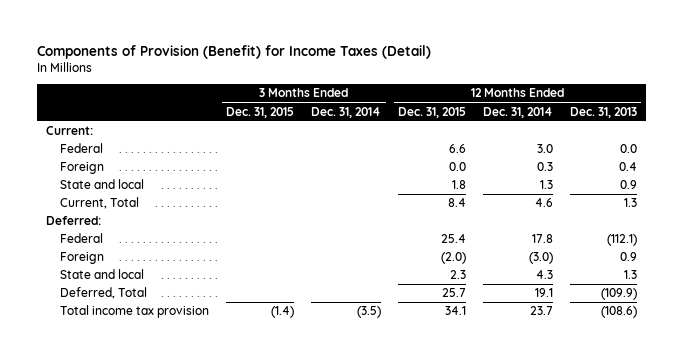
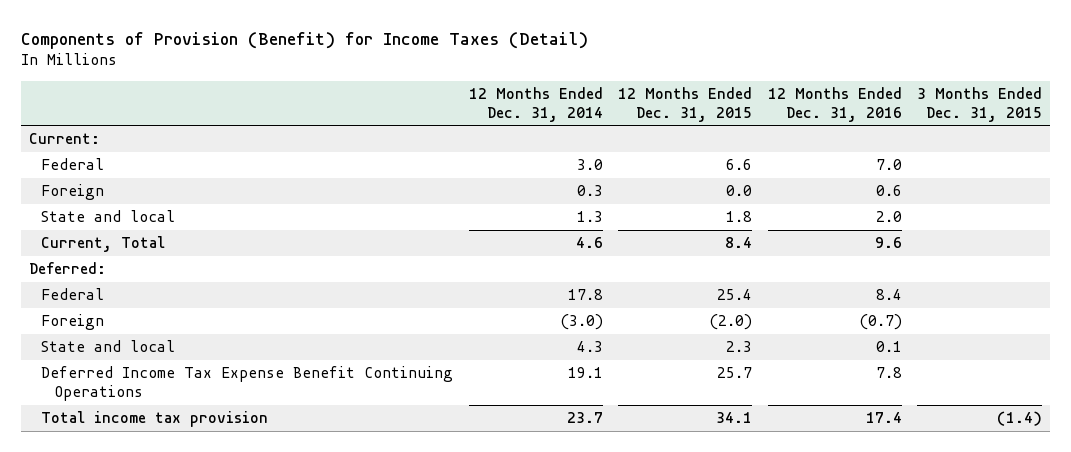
- | 3 Months Ended Dec. 31, 2015 | 3 Months Ended Dec. 31, 2014 | 12 Months Ended Dec. 31, 2015 | 12 Months Ended Dec. 31, 2014 | 12 Months Ended Dec. 31, 2013
+ | 12 Months Ended Dec. 31, 2014 | 12 Months Ended Dec. 31, 2015 | 12 Months Ended Dec. 31, 2016 | 3 Months Ended Dec. 31, 2015
- Deferred, Total | | | 25.7 | 19.1 | (109.9)
+ Deferred Income Tax Expense Benefit Continuing Operations | 19.1 | 25.7 | 7.8 |

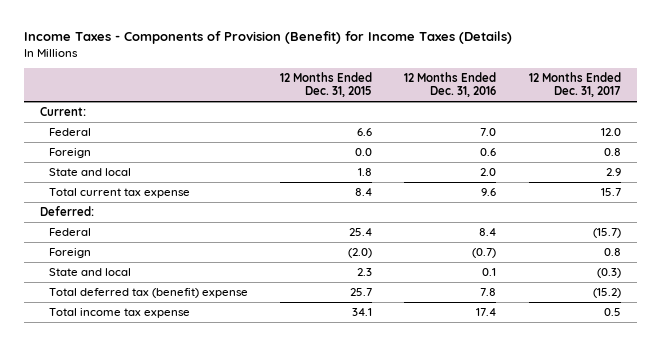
- Components of Provision (Benefit) for Income Taxes (Detail)
+ Income Taxes - Components of Provision (Benefit) for Income Taxes (Details)
- | 12 Months Ended Dec. 31, 2014 | 12 Months Ended Dec. 31, 2015 | 12 Months Ended Dec. 31, 2016 | 3 Months Ended Dec. 31, 2015
+ | 12 Months Ended Dec. 31, 2015 | 12 Months Ended Dec. 31, 2016 | 12 Months Ended Dec. 31, 2017
- Current, Total | 4.6 | 8.4 | 9.6 |
+ Total current tax expense | 8.4 | 9.6 | 15.7
- Deferred Income Tax Expense Benefit Continuing Operations | 19.1 | 25.7 | 7.8 |
- Total income tax provision | 23.7 | 34.1 | 17.4 | (1.4)
+ Total deferred tax (benefit) expense | 25.7 | 7.8 | (15.2)
+ Total income tax expense | 34.1 | 17.4 | 0.5

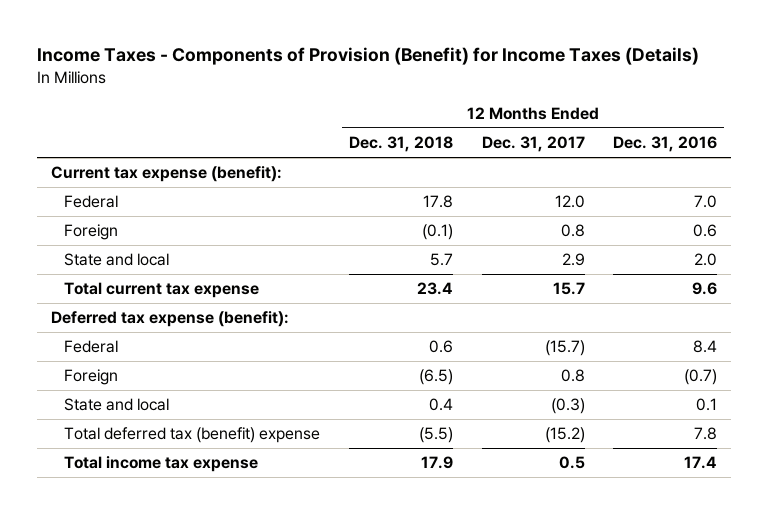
- | 12 Months Ended Dec. 31, 2015 | 12 Months Ended Dec. 31, 2016 | 12 Months Ended Dec. 31, 2017
+ | 12 Months Ended Dec. 31, 2018 | 12 Months Ended Dec. 31, 2017 | 12 Months Ended Dec. 31, 2016
- Current:
+ Current tax expense (benefit):
- Deferred:
+ Deferred tax expense (benefit):

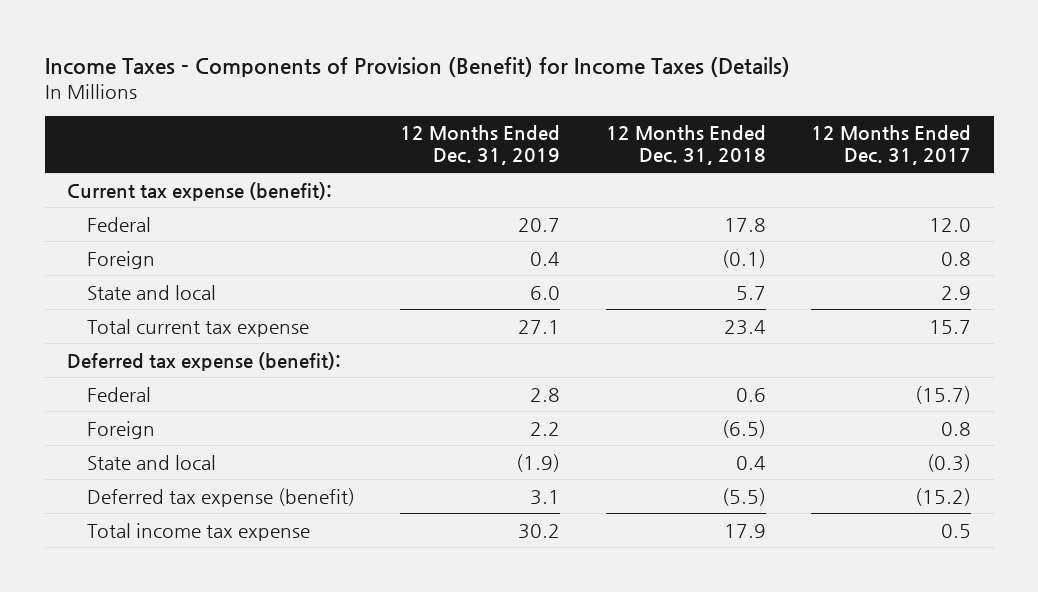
- | 12 Months Ended Dec. 31, 2018 | 12 Months Ended Dec. 31, 2017 | 12 Months Ended Dec. 31, 2016
+ | 12 Months Ended Dec. 31, 2019 | 12 Months Ended Dec. 31, 2018 | 12 Months Ended Dec. 31, 2017
- Total deferred tax (benefit) expense | (5.5) | (15.2) | 7.8
+ Deferred tax expense (benefit) | 3.1 | (5.5) | (15.2)

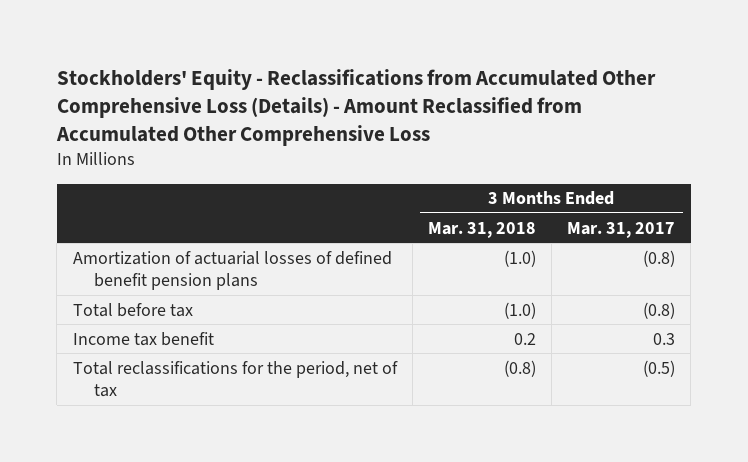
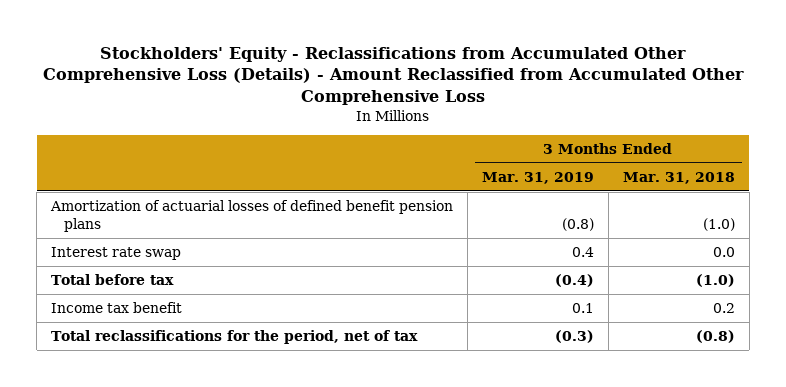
- | 3 Months Ended Mar. 31, 2018 | 3 Months Ended Mar. 31, 2017
+ | 3 Months Ended Mar. 31, 2019 | 3 Months Ended Mar. 31, 2018
+ Interest rate swap | 0.4 | 0.0

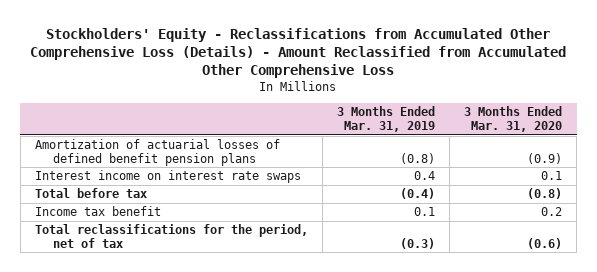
- | 3 Months Ended Mar. 31, 2019 | 3 Months Ended Mar. 31, 2018
+ | 3 Months Ended Mar. 31, 2019 | 3 Months Ended Mar. 31, 2020
- Interest rate swap | 0.4 | 0.0
+ Interest income on interest rate swaps | 0.4 | 0.1

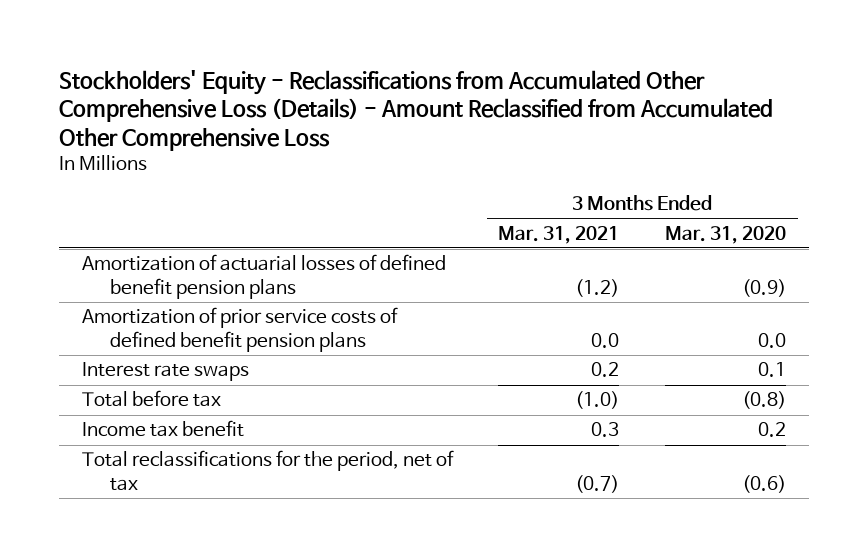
- | 3 Months Ended Mar. 31, 2019 | 3 Months Ended Mar. 31, 2020
+ | 3 Months Ended Mar. 31, 2021 | 3 Months Ended Mar. 31, 2020
- Interest income on interest rate swaps | 0.4 | 0.1
+ Amortization of prior service costs of defined benefit pension plans | 0.0 | 0.0
+ Interest rate swaps | 0.2 | 0.1

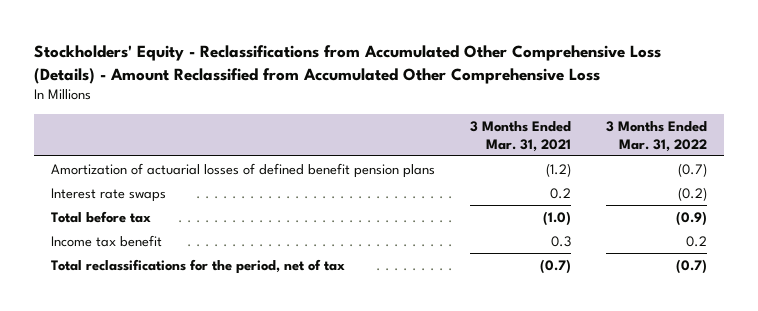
- | 3 Months Ended Mar. 31, 2021 | 3 Months Ended Mar. 31, 2020
+ | 3 Months Ended Mar. 31, 2021 | 3 Months Ended Mar. 31, 2022
- Amortization of prior service costs of defined benefit pension plans | 0.0 | 0.0

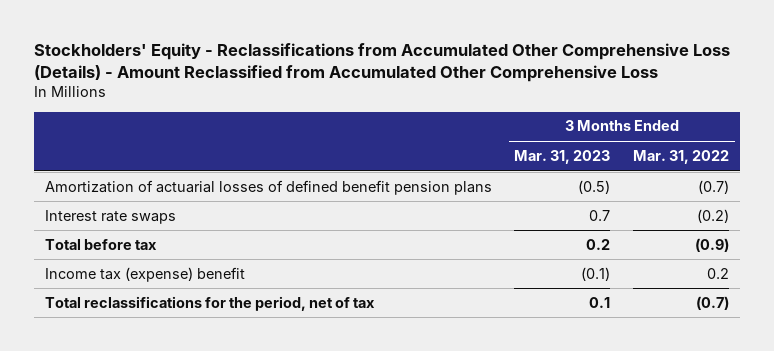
- | 3 Months Ended Mar. 31, 2021 | 3 Months Ended Mar. 31, 2022
+ | 3 Months Ended Mar. 31, 2023 | 3 Months Ended Mar. 31, 2022
- Income tax benefit | 0.3 | 0.2
+ Income tax (expense) benefit | (0.1) | 0.2

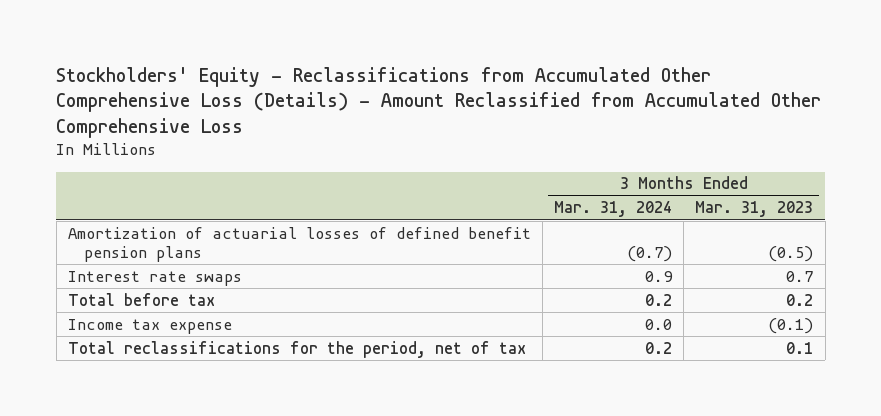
- | 3 Months Ended Mar. 31, 2023 | 3 Months Ended Mar. 31, 2022
+ | 3 Months Ended Mar. 31, 2024 | 3 Months Ended Mar. 31, 2023
- Income tax (expense) benefit | (0.1) | 0.2
+ Income tax expense | 0.0 | (0.1)

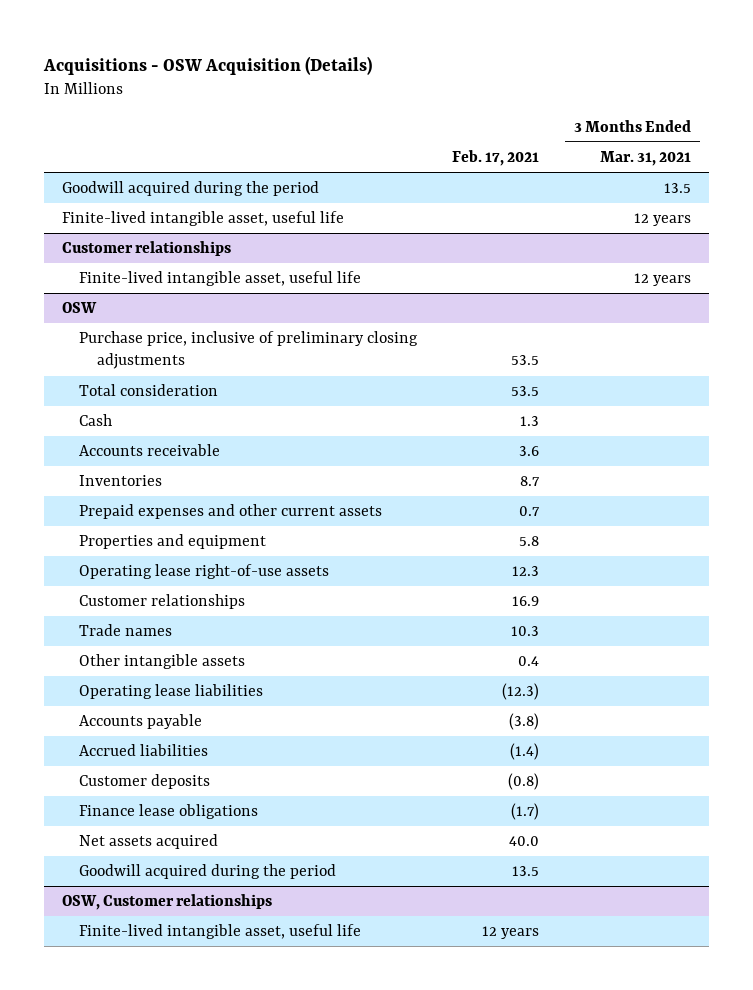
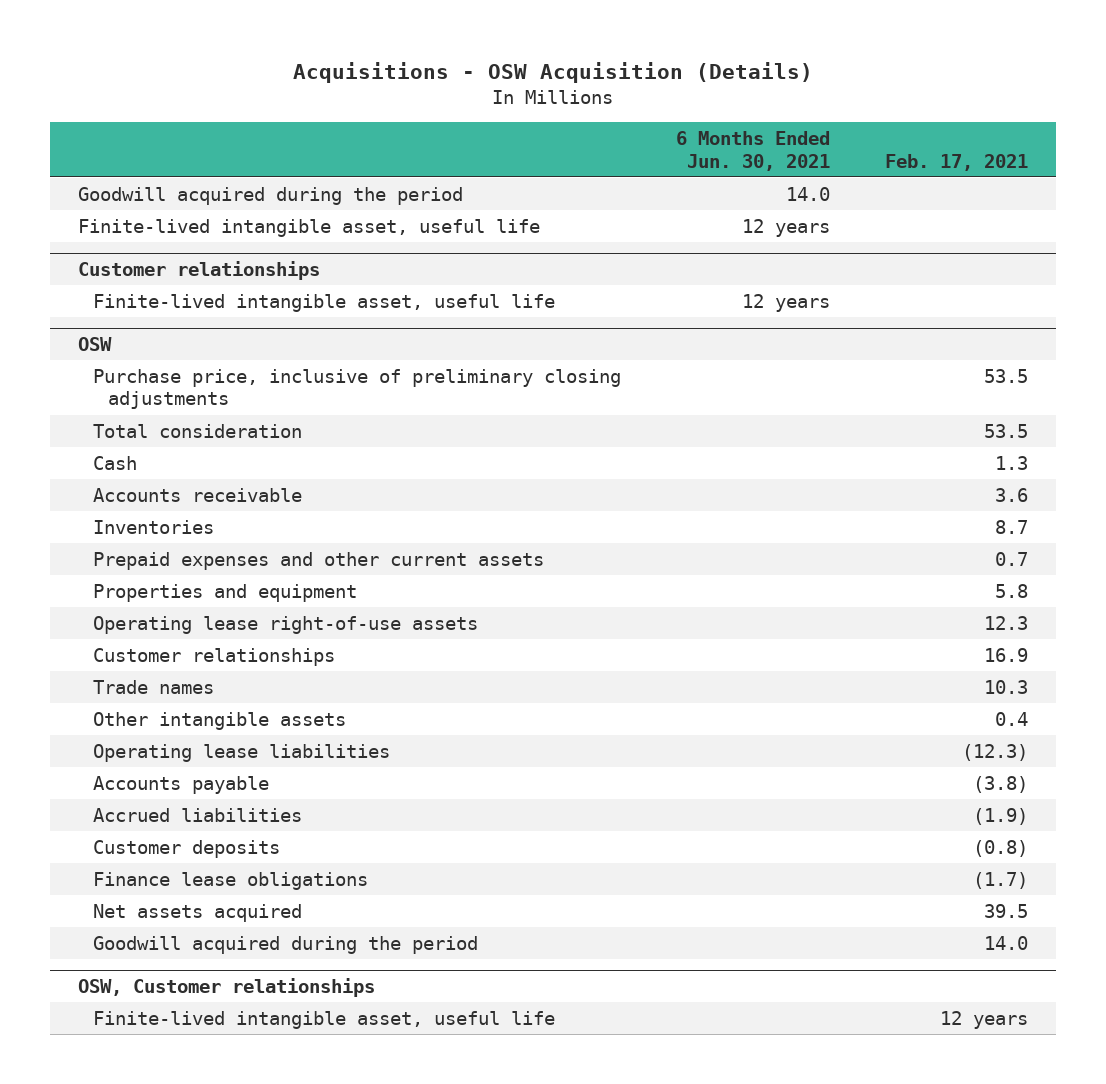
- | Feb. 17, 2021 | 3 Months Ended Mar. 31, 2021
+ | 6 Months Ended Jun. 30, 2021 | Feb. 17, 2021
@ OSW
- Accrued liabilities | (1.4) |
+ Accrued liabilities | | (1.9)
- Net assets acquired | 40.0 |
- Goodwill acquired during the period | 13.5 |
+ Net assets acquired | | 39.5
+ Goodwill acquired during the period | | 14.0

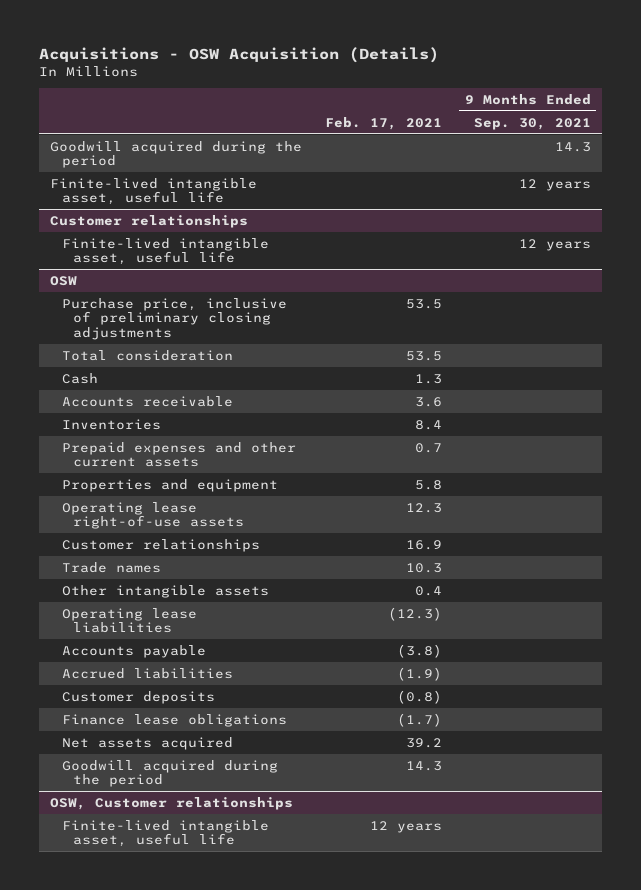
- | 6 Months Ended Jun. 30, 2021 | Feb. 17, 2021
+ | Feb. 17, 2021 | 9 Months Ended Sep. 30, 2021
@ OSW
- Inventories | | 8.7
+ Inventories | 8.4 |
- Net assets acquired | | 39.5
- Goodwill acquired during the period | | 14.0
+ Net assets acquired | 39.2 |
+ Goodwill acquired during the period | 14.3 |

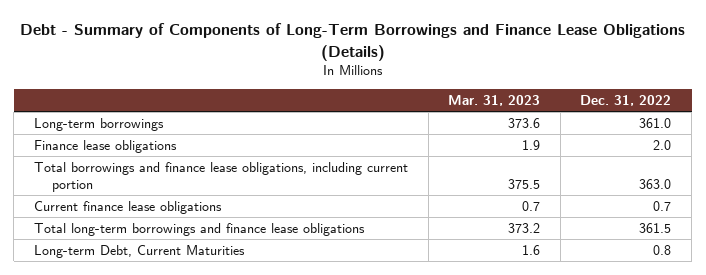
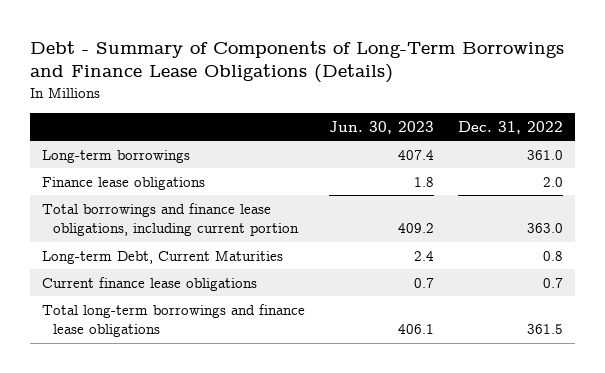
- | Mar. 31, 2023 | Dec. 31, 2022
+ | Jun. 30, 2023 | Dec. 31, 2022
moved up: Long-term Debt, Current Maturities | 2.4 | 0.8

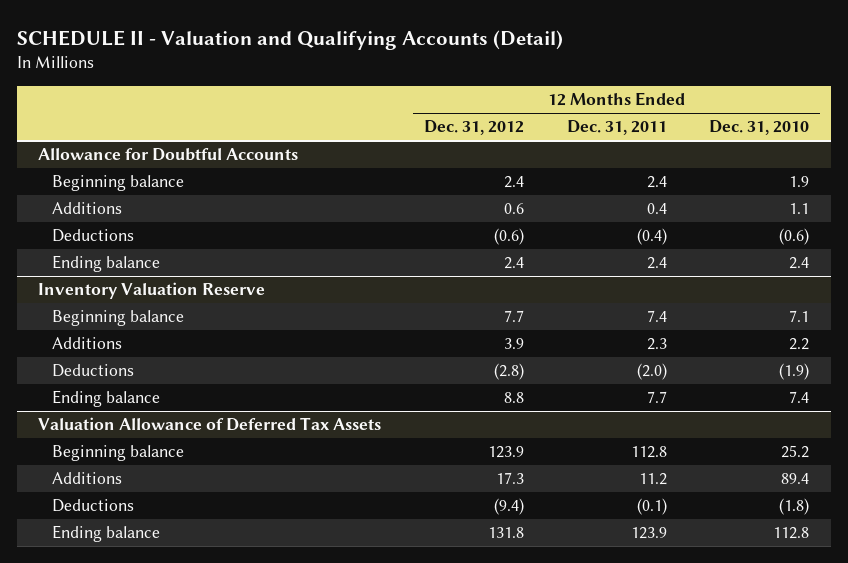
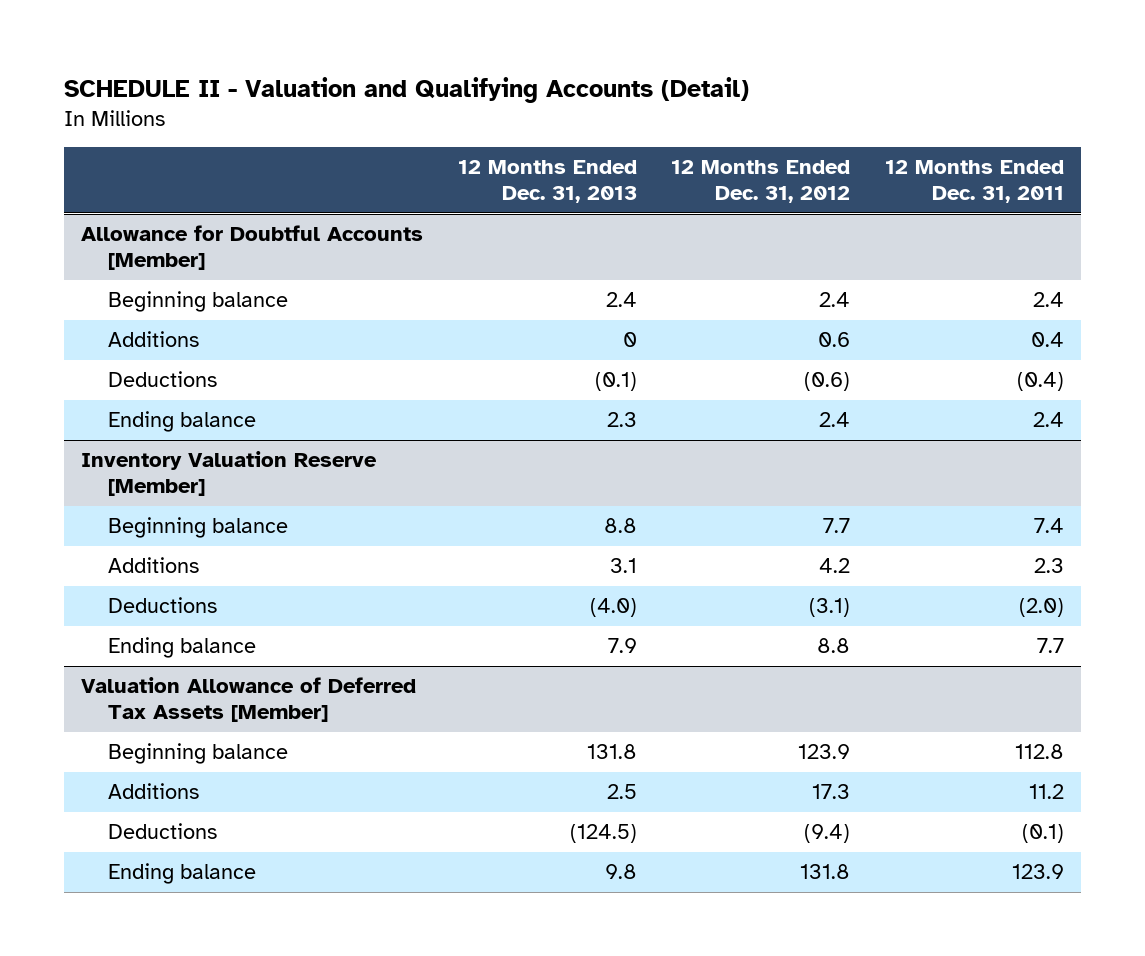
- | 12 Months Ended Dec. 31, 2012 | 12 Months Ended Dec. 31, 2011 | 12 Months Ended Dec. 31, 2010
+ | 12 Months Ended Dec. 31, 2013 | 12 Months Ended Dec. 31, 2012 | 12 Months Ended Dec. 31, 2011
- Allowance for Doubtful Accounts
+ Allowance for Doubtful Accounts [Member]
- Inventory Valuation Reserve
+ Inventory Valuation Reserve [Member]
- Additions | 3.9 | 2.3 | 2.2
- Deductions | (2.8) | (2.0) | (1.9)
+ Additions | 3.1 | 4.2 | 2.3
+ Deductions | (4.0) | (3.1) | (2.0)
- Valuation Allowance of Deferred Tax Assets
+ Valuation Allowance of Deferred Tax Assets [Member]

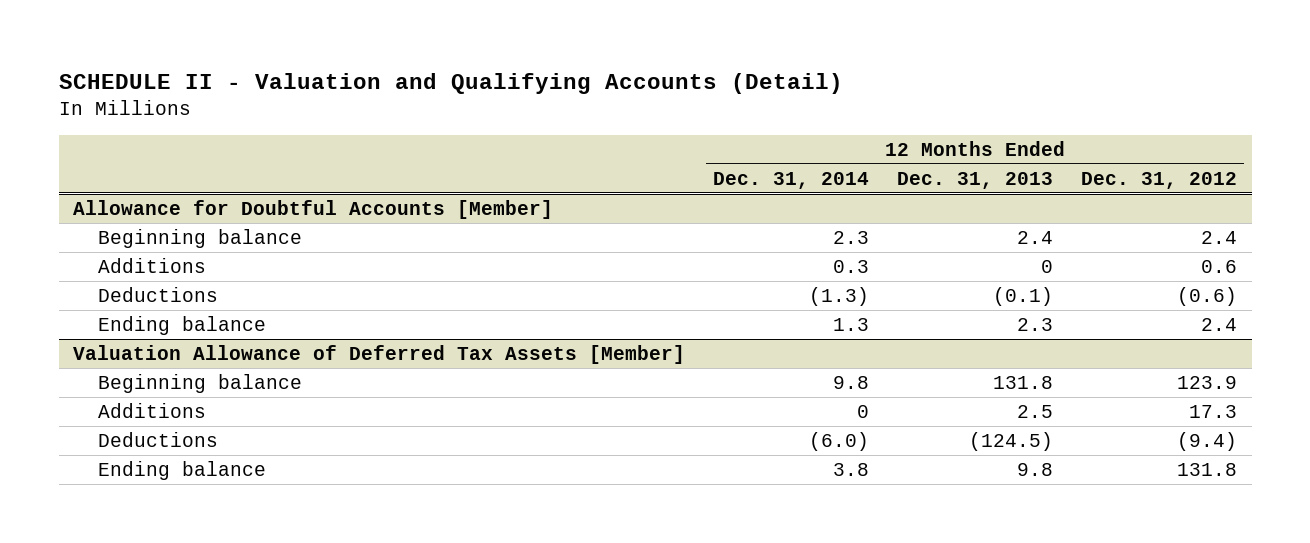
- | 12 Months Ended Dec. 31, 2013 | 12 Months Ended Dec. 31, 2012 | 12 Months Ended Dec. 31, 2011
+ | 12 Months Ended Dec. 31, 2014 | 12 Months Ended Dec. 31, 2013 | 12 Months Ended Dec. 31, 2012
- Inventory Valuation Reserve [Member]
- Beginning balance | 8.8 | 7.7 | 7.4
- Additions | 3.1 | 4.2 | 2.3
- Deductions | (4.0) | (3.1) | (2.0)
- Ending balance | 7.9 | 8.8 | 7.7

